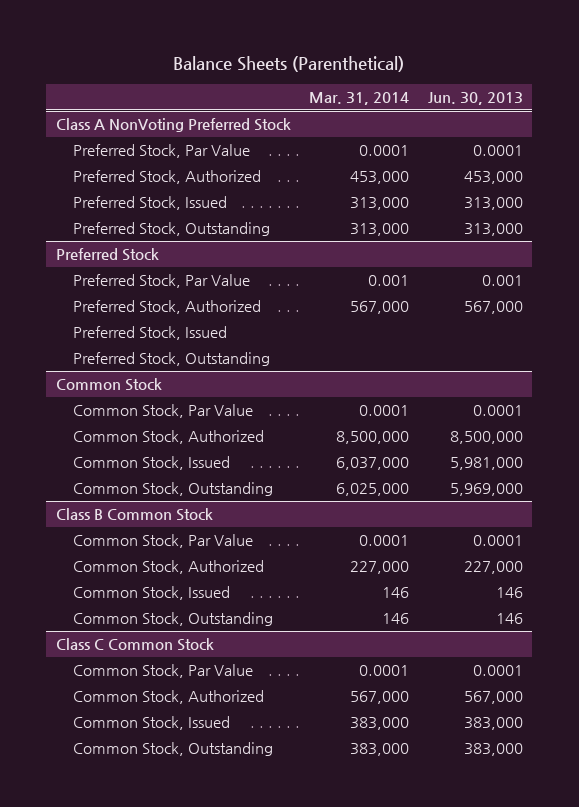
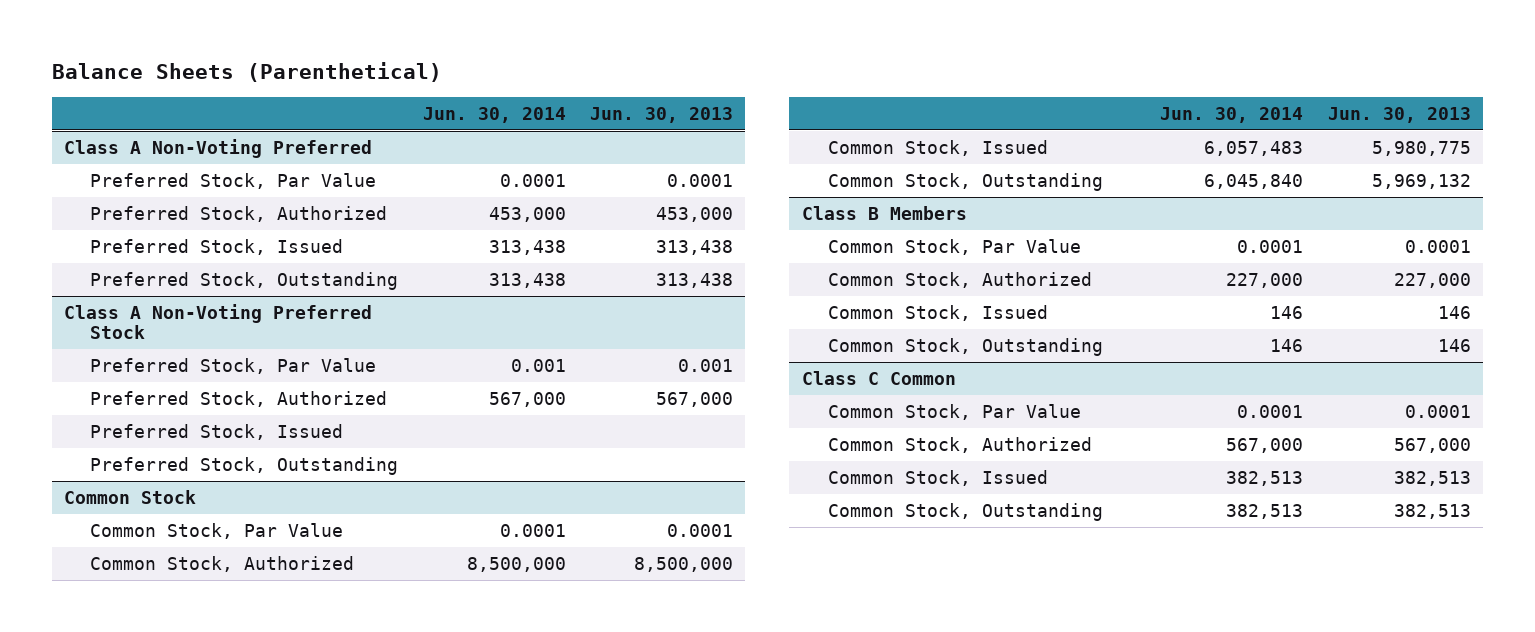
- | Mar. 31, 2014 | Jun. 30, 2013
+ | Jun. 30, 2014 | Jun. 30, 2013
- Class A NonVoting Preferred Stock
+ Class A Non-Voting Preferred
- Preferred Stock, Issued | 313,000 | 313,000
- Preferred Stock, Outstanding | 313,000 | 313,000
- Preferred Stock
+ Preferred Stock, Issued | 313,438 | 313,438
+ Preferred Stock, Outstanding | 313,438 | 313,438
+ Class A Non-Voting Preferred Stock
@ Common Stock
- Common Stock, Issued | 6,037,000 | 5,981,000
- Common Stock, Outstanding | 6,025,000 | 5,969,000
- Class B Common Stock
@ Common Stock
+ Common Stock, Issued | 6,057,483 | 5,980,775
+ Common Stock, Outstanding | 6,045,840 | 5,969,132
+ Class B Members
- Class C Common Stock
+ Class C Common
- Common Stock, Issued | 383,000 | 383,000
- Common Stock, Outstanding | 383,000 | 383,000
+ Common Stock, Issued | 382,513 | 382,513
+ Common Stock, Outstanding | 382,513 | 382,513

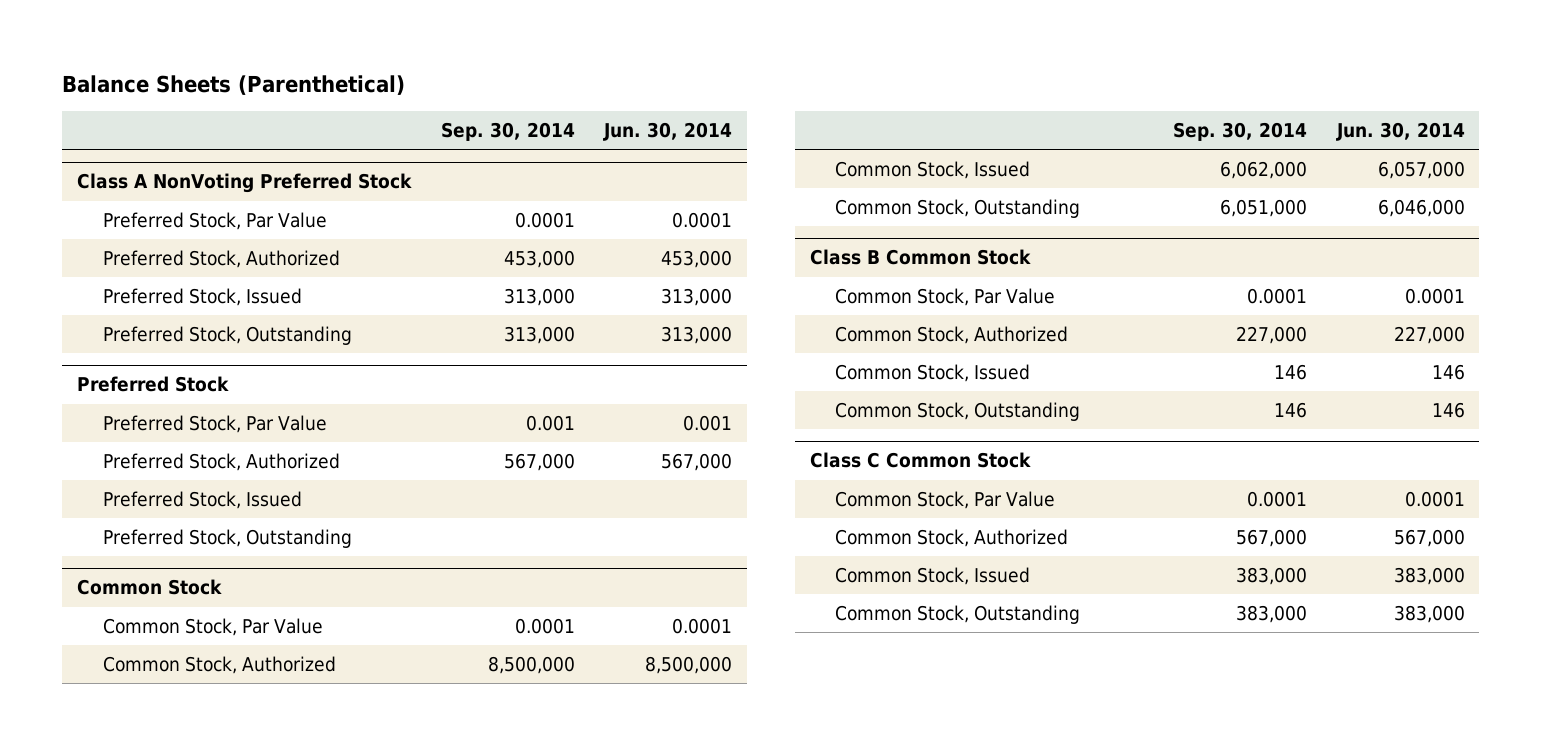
- | Jun. 30, 2014 | Jun. 30, 2013
+ | Sep. 30, 2014 | Jun. 30, 2014
- Class A Non-Voting Preferred
+ Class A NonVoting Preferred Stock
- Preferred Stock, Issued | 313,438 | 313,438
- Preferred Stock, Outstanding | 313,438 | 313,438
- Class A Non-Voting Preferred Stock
+ Preferred Stock, Issued | 313,000 | 313,000
+ Preferred Stock, Outstanding | 313,000 | 313,000
+ Preferred Stock
@ Common Stock
- Common Stock, Issued | 6,057,483 | 5,980,775
- Common Stock, Outstanding | 6,045,840 | 5,969,132
- Class B Members
@ Common Stock
+ Common Stock, Issued | 6,062,000 | 6,057,000
+ Common Stock, Outstanding | 6,051,000 | 6,046,000
+ Class B Common Stock
- Class C Common
+ Class C Common Stock
- Common Stock, Issued | 382,513 | 382,513
- Common Stock, Outstanding | 382,513 | 382,513
+ Common Stock, Issued | 383,000 | 383,000
+ Common Stock, Outstanding | 383,000 | 383,000

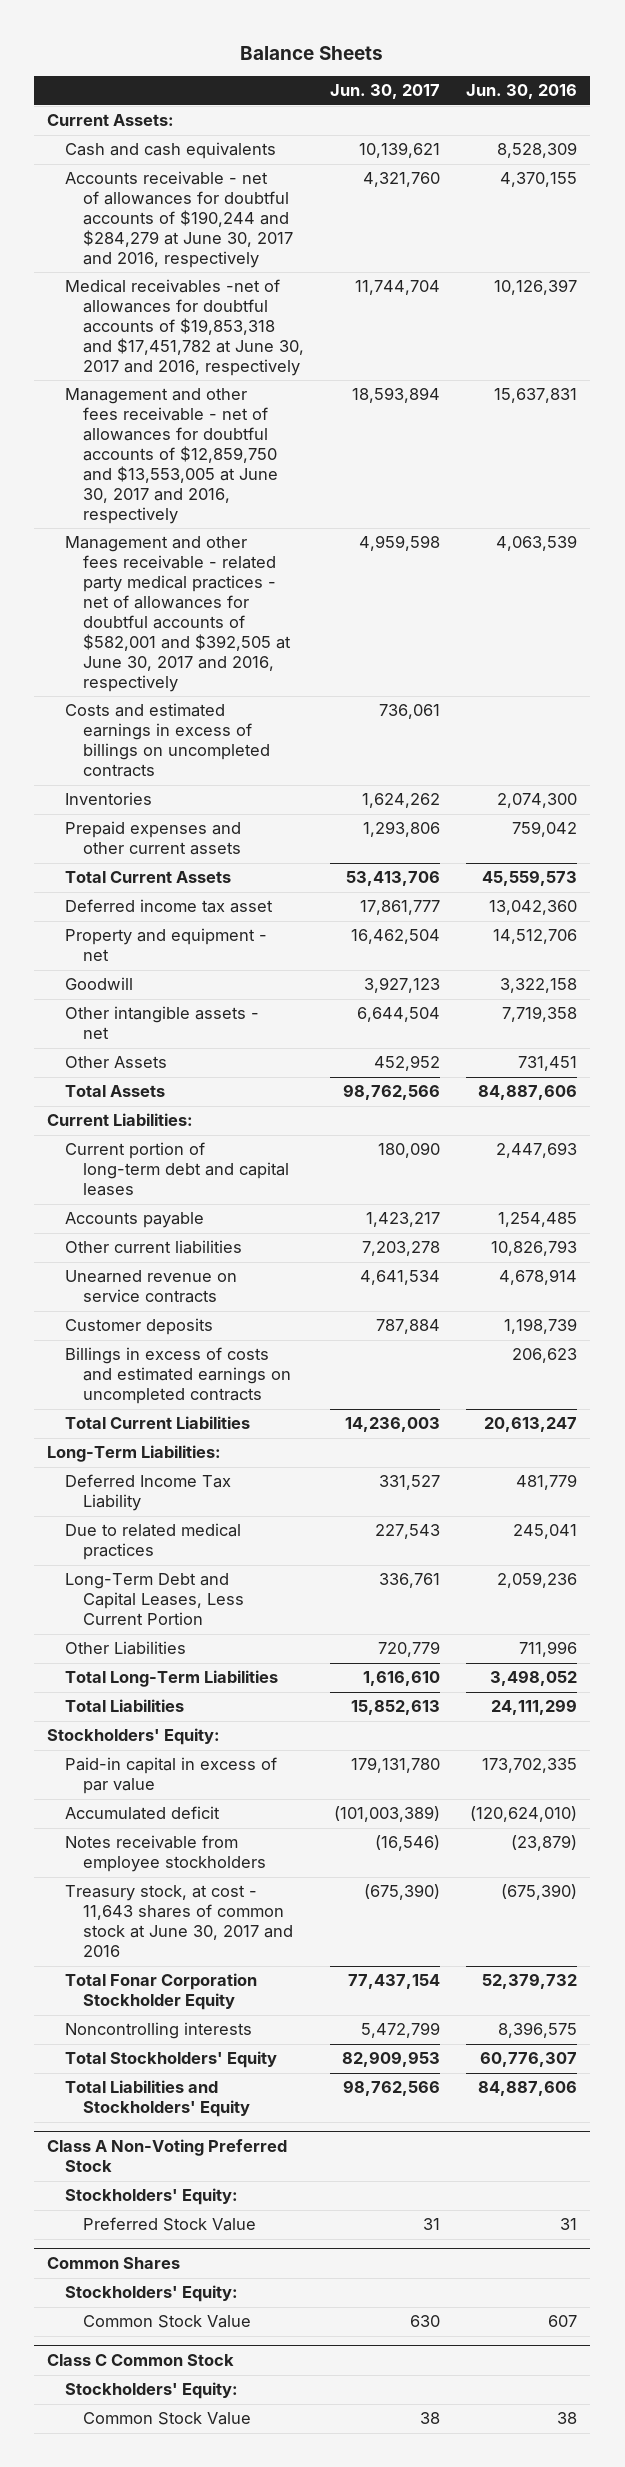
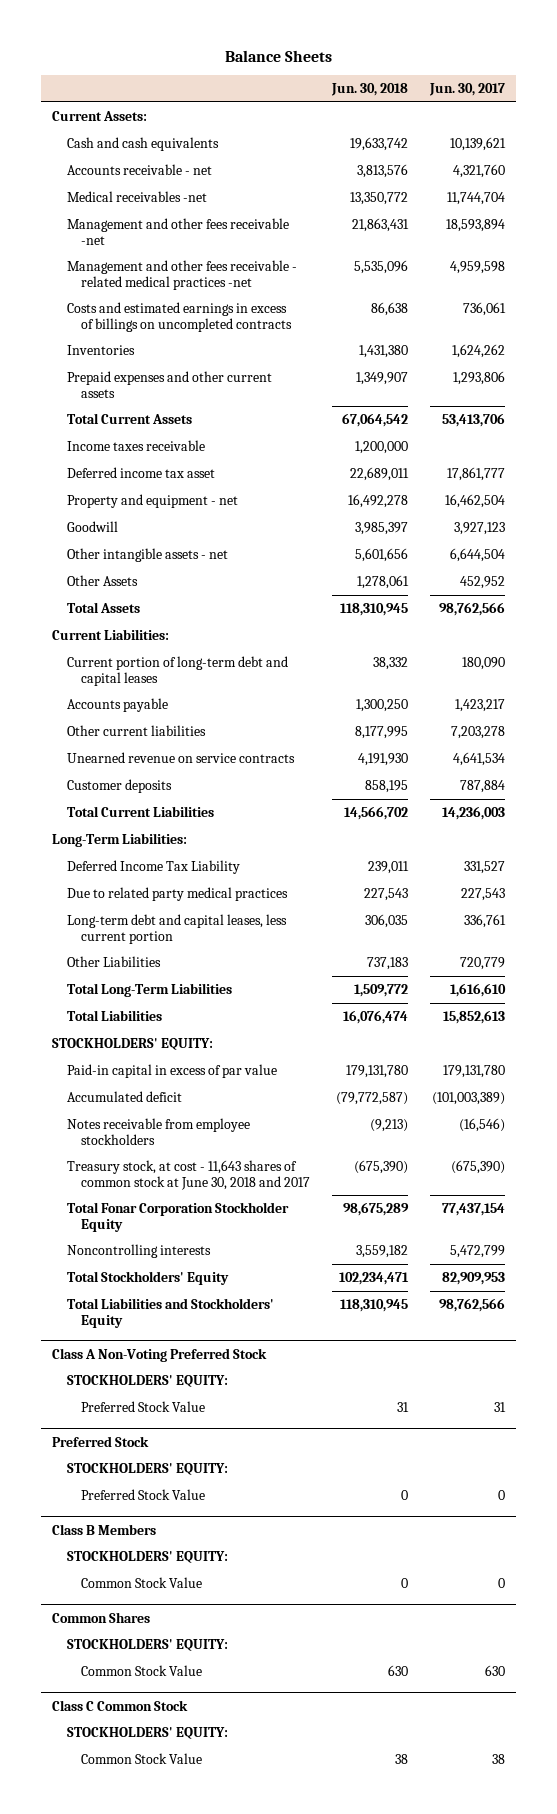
- | Jun. 30, 2017 | Jun. 30, 2016
+ | Jun. 30, 2018 | Jun. 30, 2017
- Accounts receivable - net of allowances for doubtful accounts of $190,244 and $284,279 at June 30, 2017 and 2016, respectively | 4,321,760 | 4,370,155
- Medical receivables -net of allowances for doubtful accounts of $19,853,318 and $17,451,782 at June 30, 2017 and 2016, respectively | 11,744,704 | 10,126,397
- Management and other fees receivable - net of allowances for doubtful accounts of $12,859,750 and $13,553,005 at June 30, 2017 and 2016, respectively | 18,593,894 | 15,637,831
- Management and other fees receivable - related party medical practices - net of allowances for doubtful accounts of $582,001 and $392,505 at June 30, 2017 and 2016, respectively | 4,959,598 | 4,063,539
+ Accounts receivable - net | 3,813,576 | 4,321,760
+ Medical receivables -net | 13,350,772 | 11,744,704
+ Management and other fees receivable -net | 21,863,431 | 18,593,894
+ Management and other fees receivable - related medical practices -net | 5,535,096 | 4,959,598
+ Income taxes receivable | 1,200,000 |
- Billings in excess of costs and estimated earnings on uncompleted contracts | | 206,623
- Due to related medical practices | 227,543 | 245,041
- Long-Term Debt and Capital Leases, Less Current Portion | 336,761 | 2,059,236
+ Due to related party medical practices | 227,543 | 227,543
+ Long-term debt and capital leases, less current portion | 306,035 | 336,761
- Stockholders' Equity:
+ STOCKHOLDERS' EQUITY:
- Treasury stock, at cost - 11,643 shares of common stock at June 30, 2017 and 2016 | (675,390) | (675,390)
+ Treasury stock, at cost - 11,643 shares of common stock at June 30, 2018 and 2017 | (675,390) | (675,390)
@ Class A Non-Voting Preferred Stock
- Stockholders' Equity:
+ STOCKHOLDERS' EQUITY:
+ Preferred Stock
+ STOCKHOLDERS' EQUITY:
+ Preferred Stock Value | 0 | 0
+ Class B Members
+ STOCKHOLDERS' EQUITY:
+ Common Stock Value | 0 | 0
@ Common Shares
- Stockholders' Equity:
+ STOCKHOLDERS' EQUITY:
@ Class C Common Stock
- Stockholders' Equity:
+ STOCKHOLDERS' EQUITY:

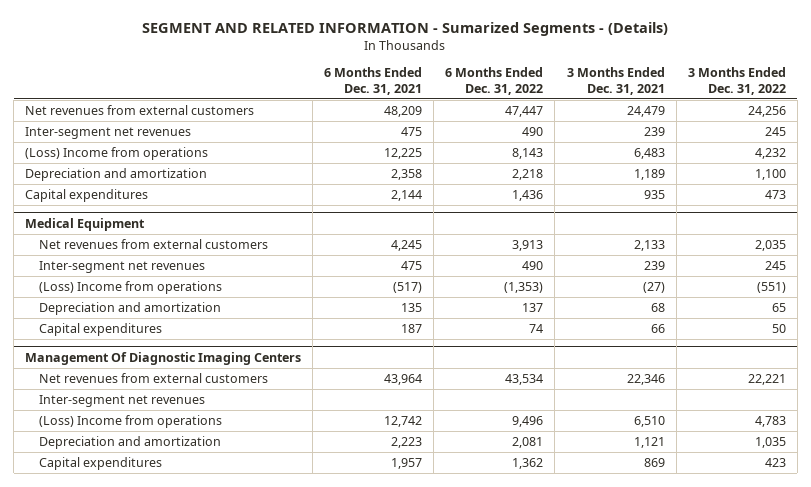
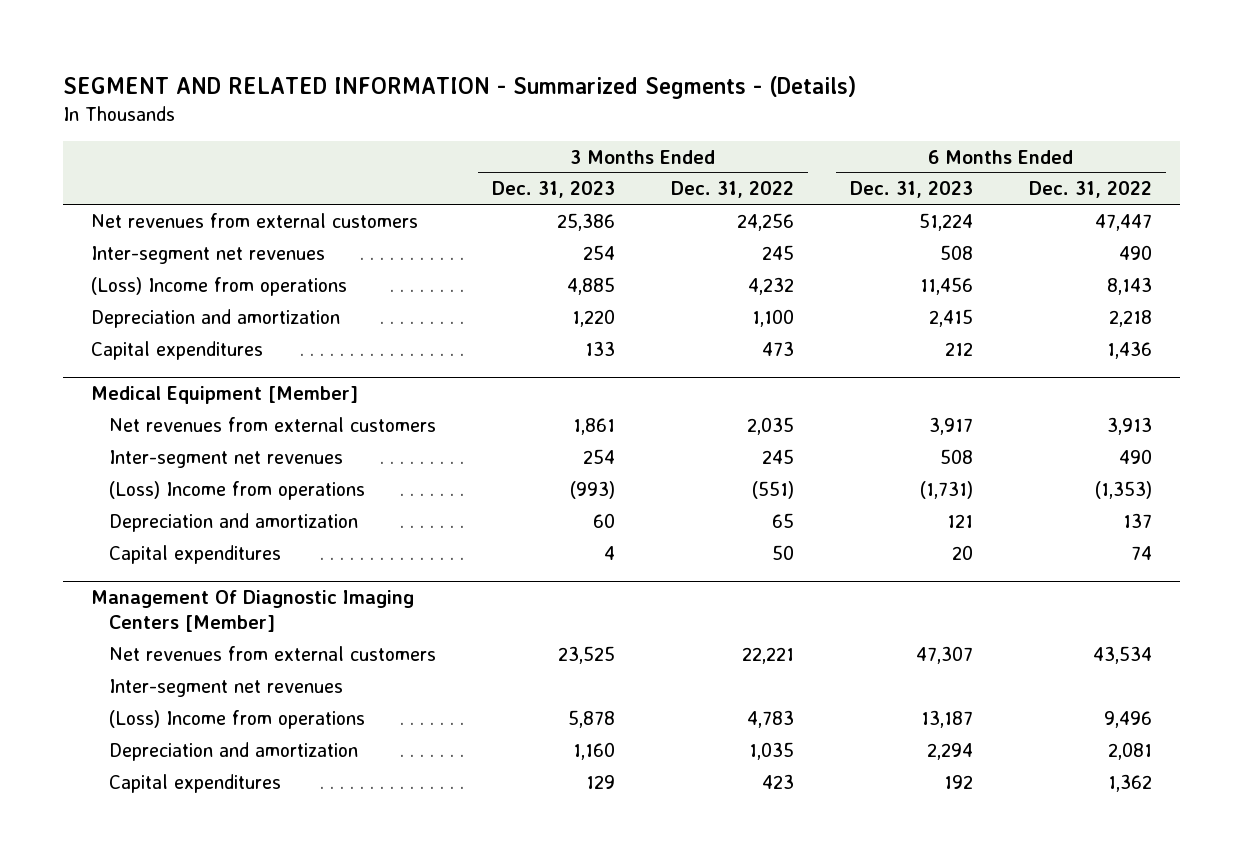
- SEGMENT AND RELATED INFORMATION - Sumarized Segments - (Details)
+ SEGMENT AND RELATED INFORMATION - Summarized Segments - (Details)
- | 6 Months Ended Dec. 31, 2021 | 6 Months Ended Dec. 31, 2022 | 3 Months Ended Dec. 31, 2021 | 3 Months Ended Dec. 31, 2022
+ | 3 Months Ended Dec. 31, 2023 | 3 Months Ended Dec. 31, 2022 | 6 Months Ended Dec. 31, 2023 | 6 Months Ended Dec. 31, 2022
- Medical Equipment
+ Medical Equipment [Member]
- Management Of Diagnostic Imaging Centers
+ Management Of Diagnostic Imaging Centers [Member]

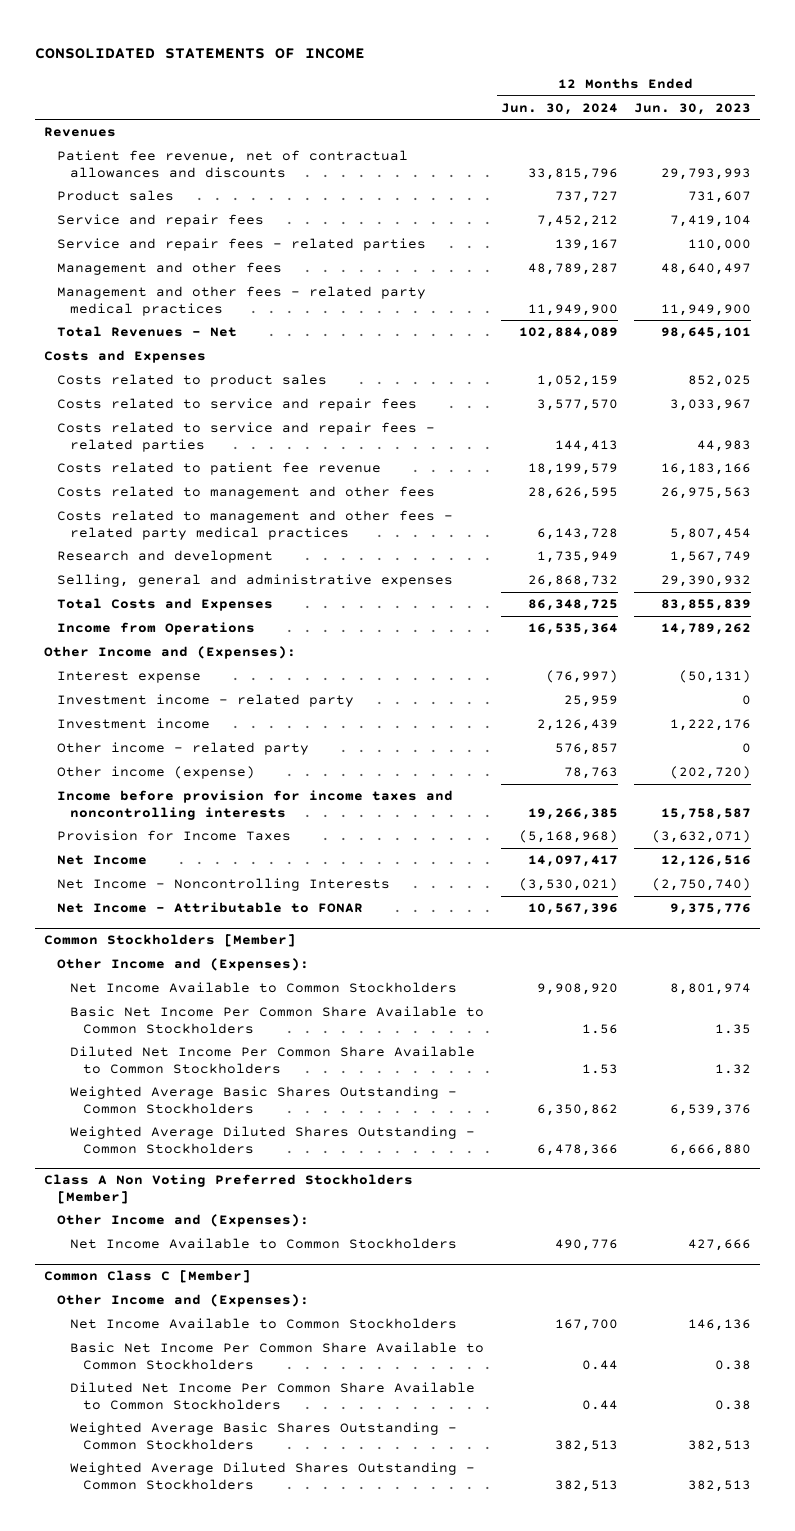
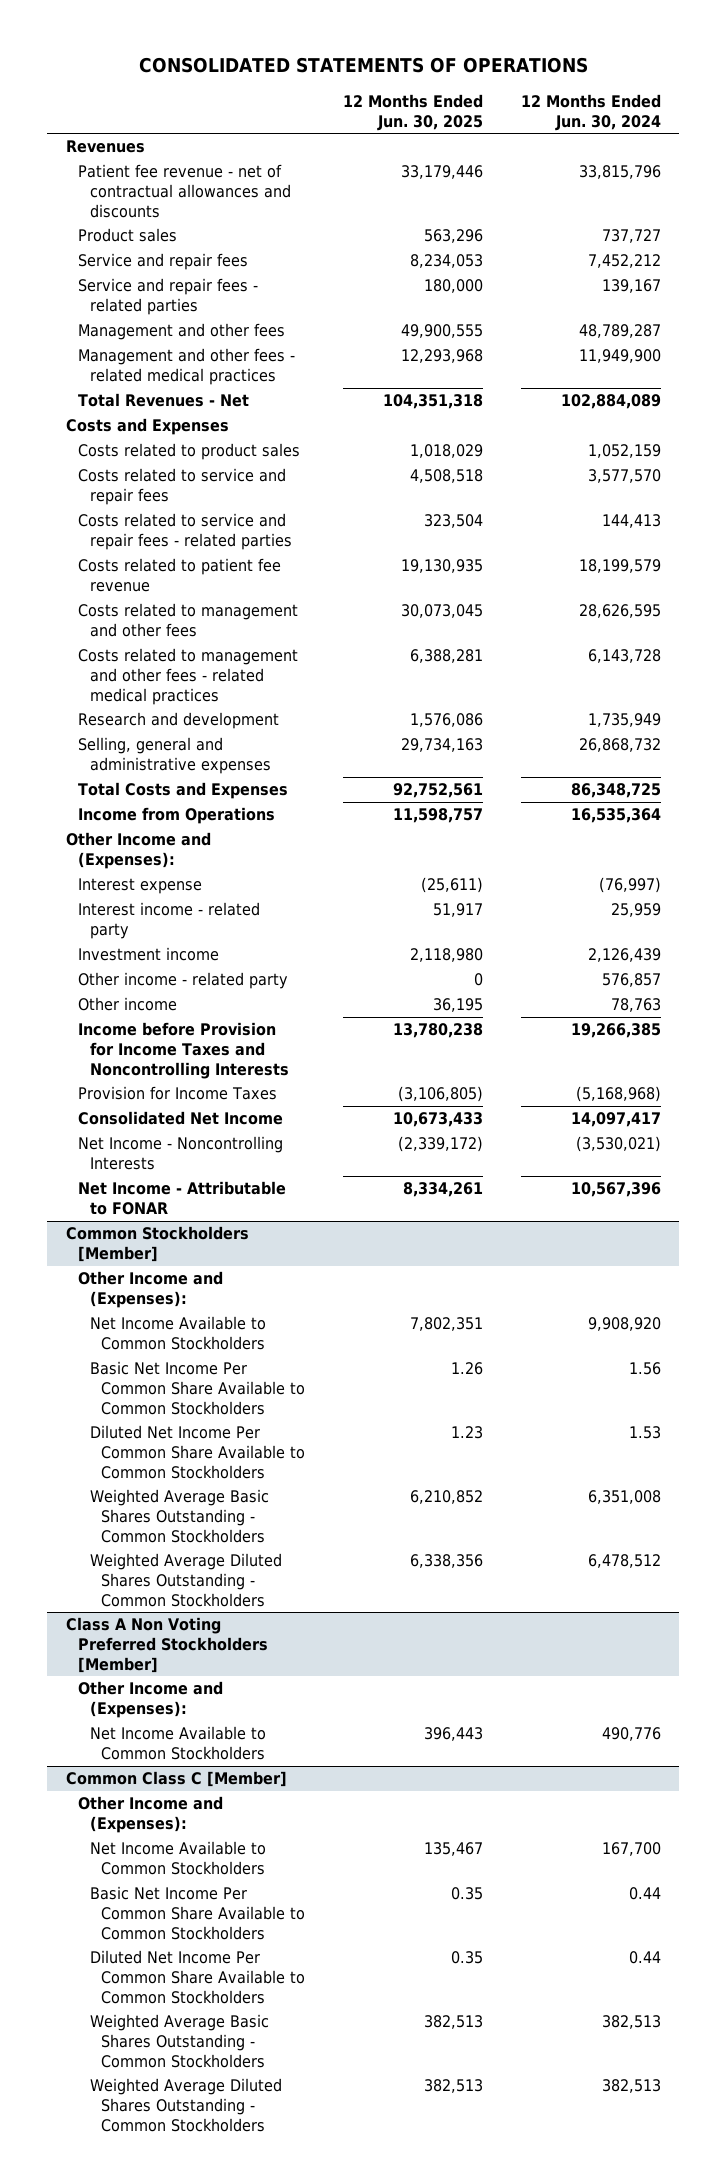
- CONSOLIDATED STATEMENTS OF INCOME
+ CONSOLIDATED STATEMENTS OF OPERATIONS
- | 12 Months Ended Jun. 30, 2024 | 12 Months Ended Jun. 30, 2023
+ | 12 Months Ended Jun. 30, 2025 | 12 Months Ended Jun. 30, 2024
- Patient fee revenue, net of contractual allowances and discounts | 33,815,796 | 29,793,993
+ Patient fee revenue - net of contractual allowances and discounts | 33,179,446 | 33,815,796
- Management and other fees - related party medical practices | 11,949,900 | 11,949,900
+ Management and other fees - related medical practices | 12,293,968 | 11,949,900
- Costs related to management and other fees - related party medical practices | 6,143,728 | 5,807,454
+ Costs related to management and other fees - related medical practices | 6,388,281 | 6,143,728
- Investment income - related party | 25,959 | 0
+ Interest income - related party | 51,917 | 25,959
- Other income (expense) | 78,763 | (202,720)
- Income before provision for income taxes and noncontrolling interests | 19,266,385 | 15,758,587
+ Other income | 36,195 | 78,763
+ Income before Provision for Income Taxes and Noncontrolling Interests | 13,780,238 | 19,266,385
- Net Income | 14,097,417 | 12,126,516
+ Consolidated Net Income | 10,673,433 | 14,097,417
@ Common Stockholders [Member]
- Weighted Average Basic Shares Outstanding - Common Stockholders | 6,350,862 | 6,539,376
- Weighted Average Diluted Shares Outstanding - Common Stockholders | 6,478,366 | 6,666,880
+ Weighted Average Basic Shares Outstanding - Common Stockholders | 6,210,852 | 6,351,008
+ Weighted Average Diluted Shares Outstanding - Common Stockholders | 6,338,356 | 6,478,512

